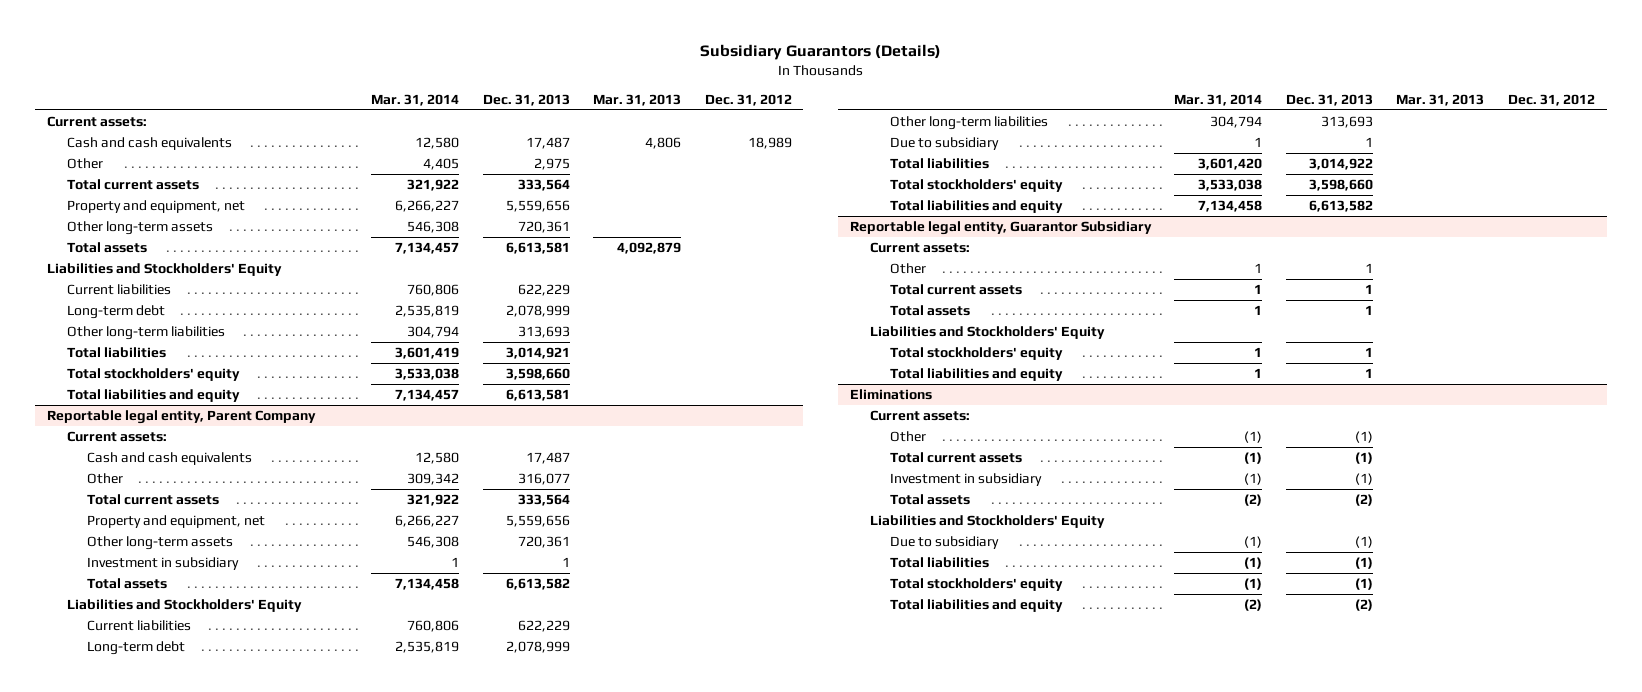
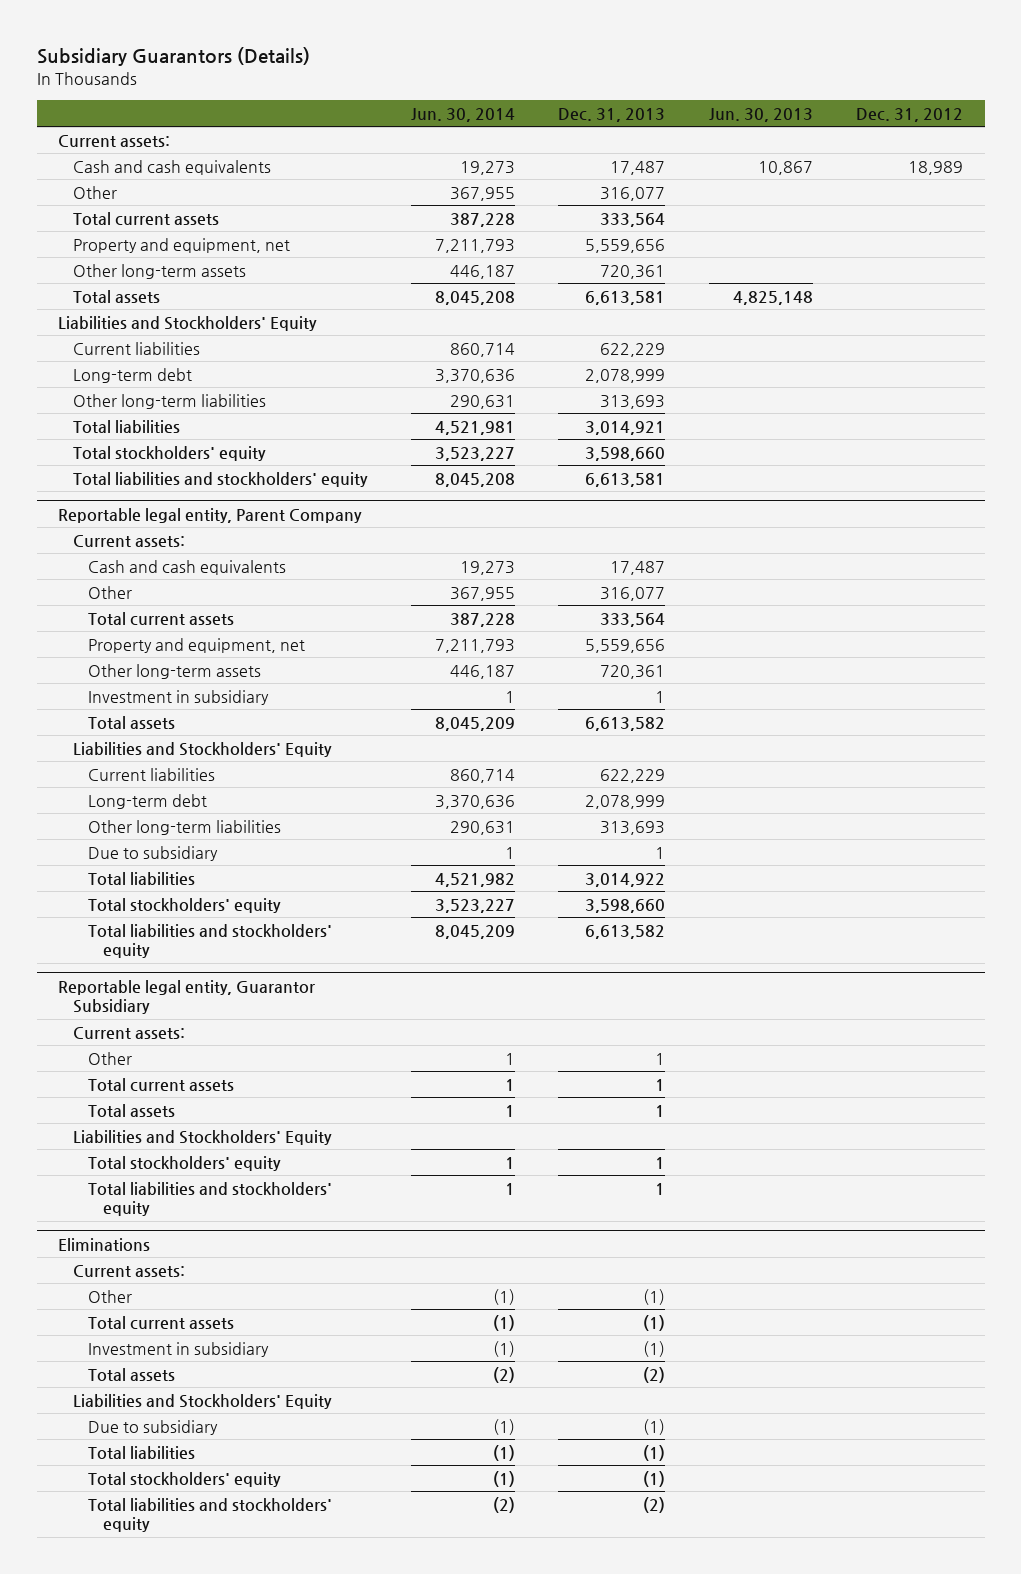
- | Mar. 31, 2014 | Dec. 31, 2013 | Mar. 31, 2013 | Dec. 31, 2012
+ | Jun. 30, 2014 | Dec. 31, 2013 | Jun. 30, 2013 | Dec. 31, 2012
- Other | 4,405 | 2,975 | |
+ Other | 367,955 | 316,077 | |
- Total liabilities and equity | 7,134,457 | 6,613,581 | |
+ Total liabilities and stockholders' equity | 8,045,208 | 6,613,581 | |
@ Reportable legal entity, Parent Company
- Total liabilities and equity | 7,134,458 | 6,613,582 | |
+ Total liabilities and stockholders' equity | 8,045,209 | 6,613,582 | |
@ Reportable legal entity, Guarantor Subsidiary
- Total liabilities and equity | 1 | 1 | |
+ Total liabilities and stockholders' equity | 1 | 1 | |
@ Eliminations
- Total liabilities and equity | (2) | (2) | |
+ Total liabilities and stockholders' equity | (2) | (2) | |

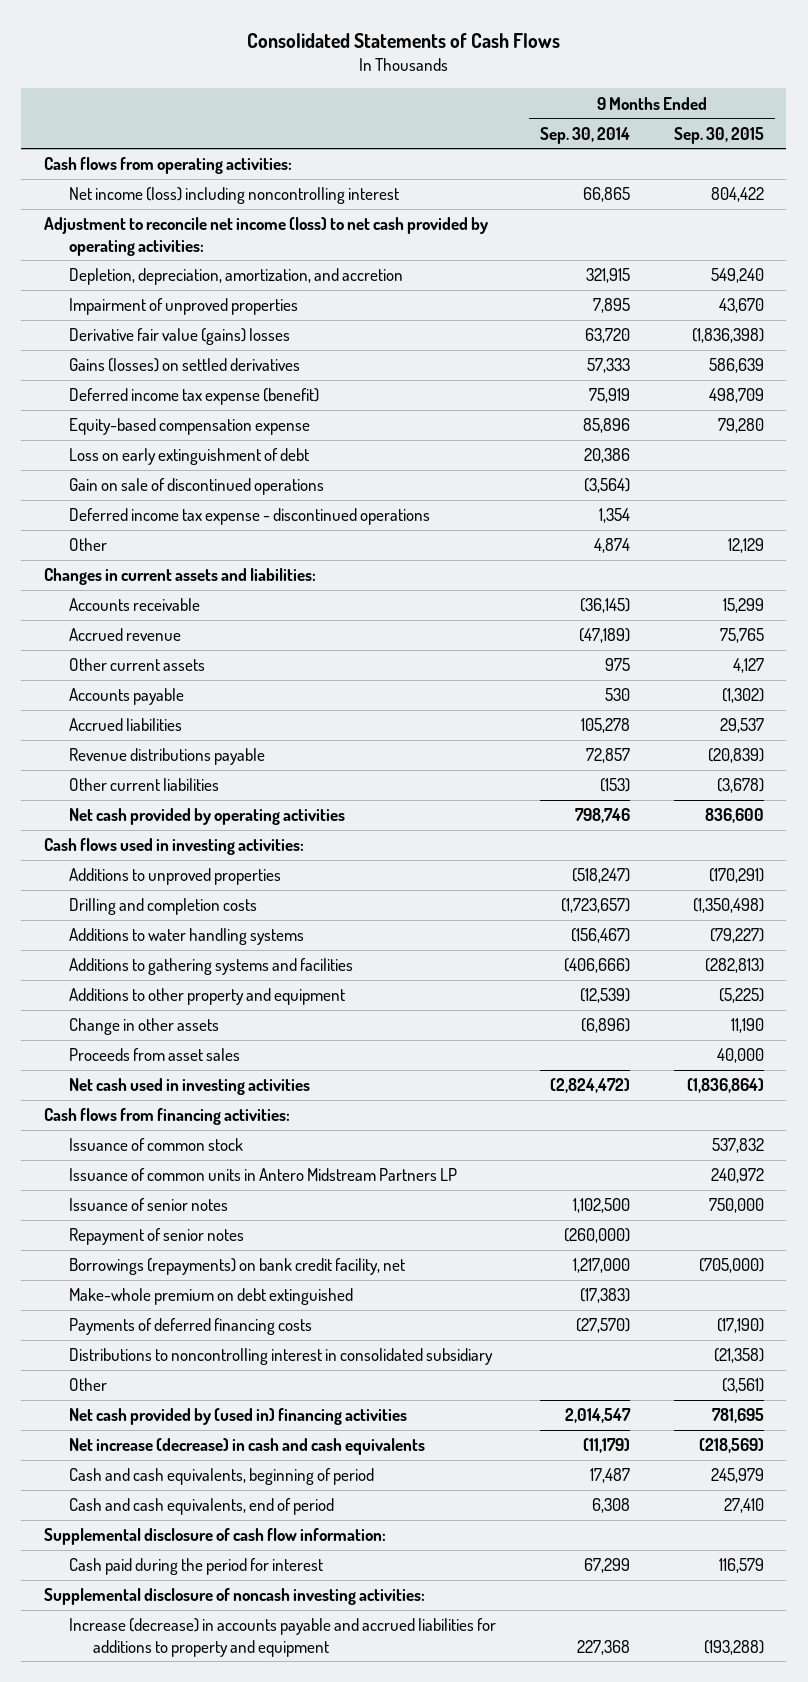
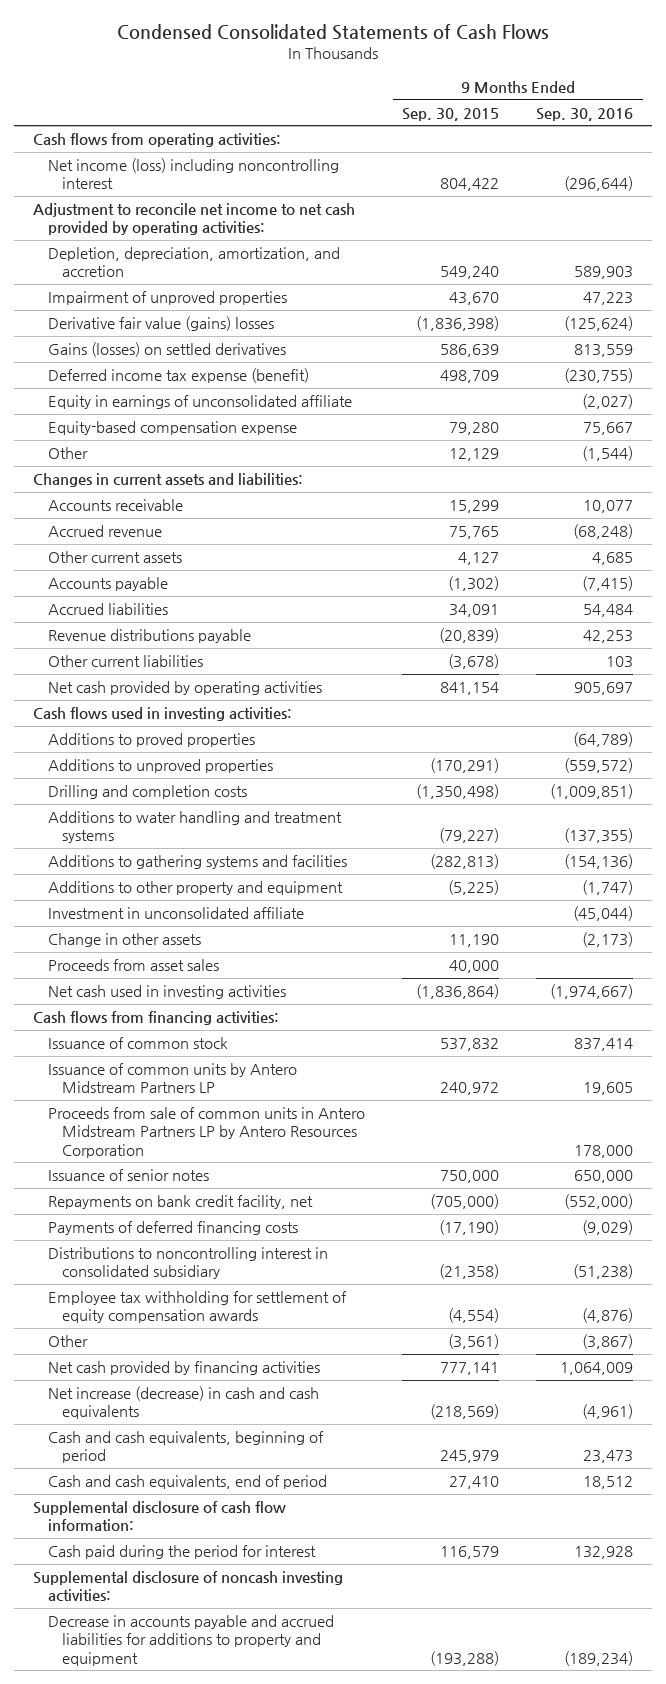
- Consolidated Statements of Cash Flows
+ Condensed Consolidated Statements of Cash Flows
- | 9 Months Ended Sep. 30, 2014 | 9 Months Ended Sep. 30, 2015
+ | 9 Months Ended Sep. 30, 2015 | 9 Months Ended Sep. 30, 2016
- Adjustment to reconcile net income (loss) to net cash provided by operating activities:
+ Adjustment to reconcile net income to net cash provided by operating activities:
+ Equity in earnings of unconsolidated affiliate | | (2,027)
- Loss on early extinguishment of debt | 20,386 |
- Gain on sale of discontinued operations | (3,564) |
- Deferred income tax expense - discontinued operations | 1,354 |
- Accrued liabilities | 105,278 | 29,537
+ Accrued liabilities | 34,091 | 54,484
- Net cash provided by operating activities | 798,746 | 836,600
+ Net cash provided by operating activities | 841,154 | 905,697
+ Additions to proved properties | | (64,789)
- Additions to water handling systems | (156,467) | (79,227)
+ Additions to water handling and treatment systems | (79,227) | (137,355)
+ Investment in unconsolidated affiliate | | (45,044)
- Issuance of common units in Antero Midstream Partners LP | | 240,972
+ Issuance of common units by Antero Midstream Partners LP | 240,972 | 19,605
+ Proceeds from sale of common units in Antero Midstream Partners LP by Antero Resources Corporation | | 178,000
- Repayment of senior notes | (260,000) |
- Borrowings (repayments) on bank credit facility, net | 1,217,000 | (705,000)
- Make-whole premium on debt extinguished | (17,383) |
+ Repayments on bank credit facility, net | (705,000) | (552,000)
+ Employee tax withholding for settlement of equity compensation awards | (4,554) | (4,876)
- Net cash provided by (used in) financing activities | 2,014,547 | 781,695
+ Net cash provided by financing activities | 777,141 | 1,064,009
- Increase (decrease) in accounts payable and accrued liabilities for additions to property and equipment | 227,368 | (193,288)
+ Decrease in accounts payable and accrued liabilities for additions to property and equipment | (193,288) | (189,234)

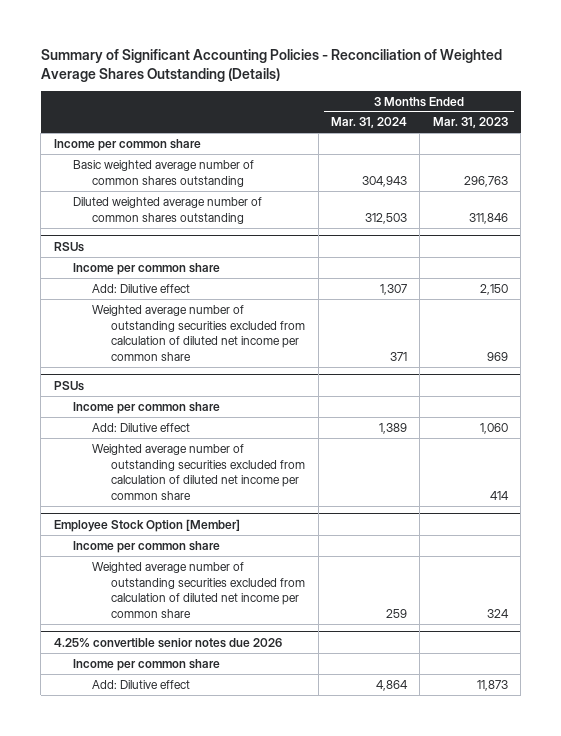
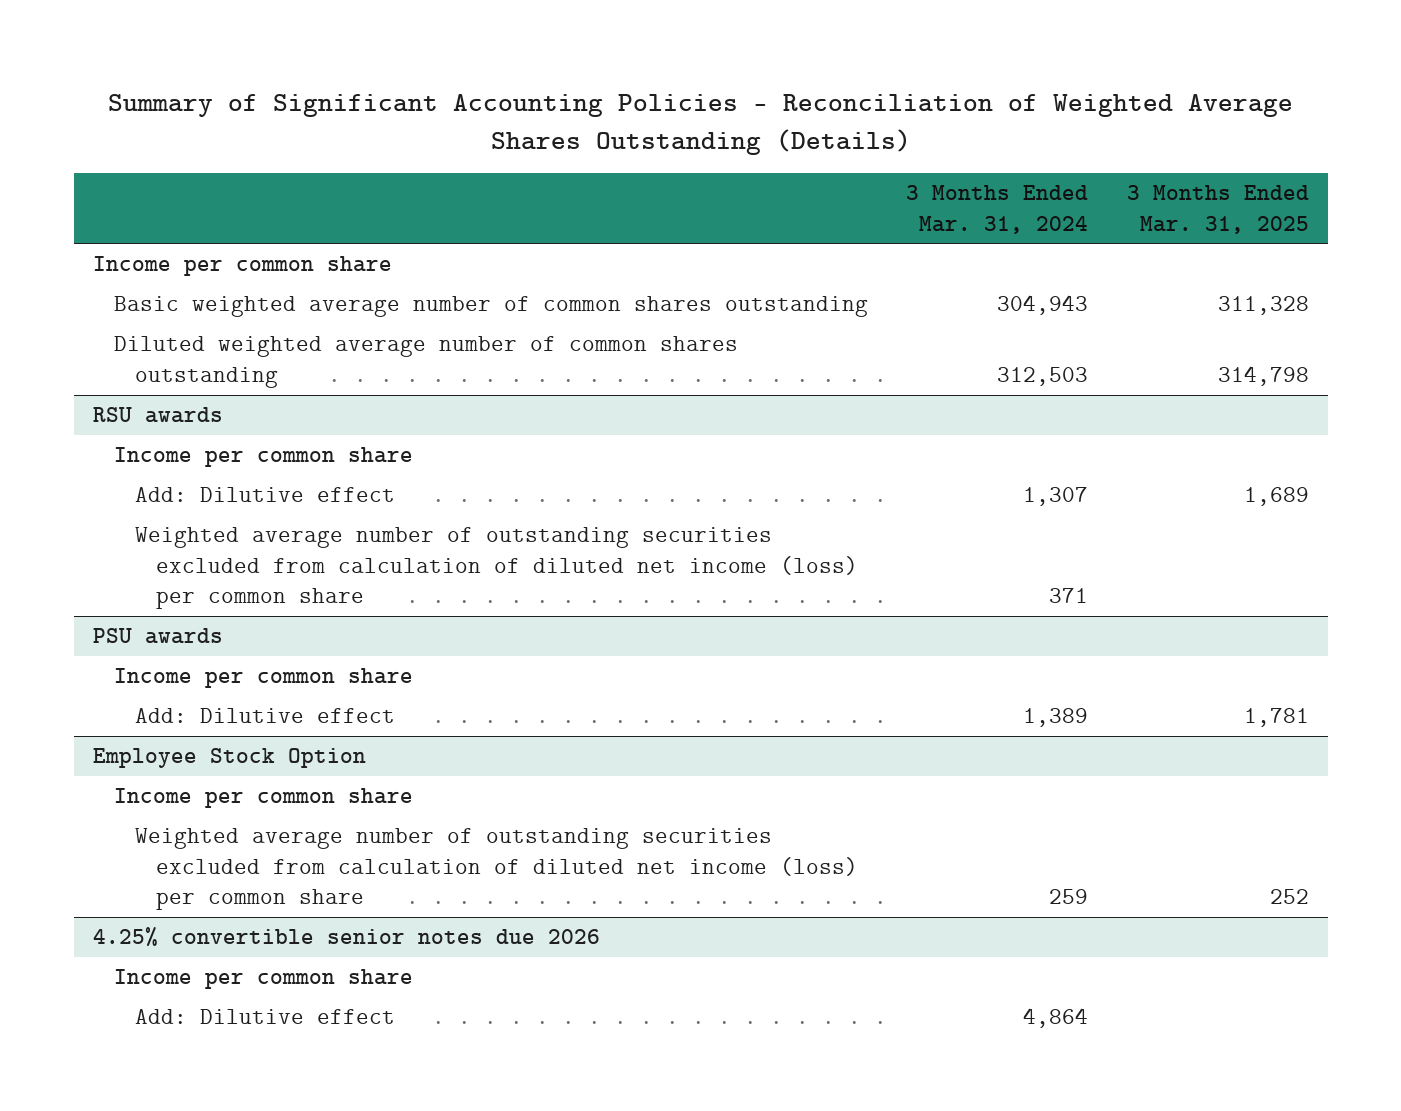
- | 3 Months Ended Mar. 31, 2024 | 3 Months Ended Mar. 31, 2023
+ | 3 Months Ended Mar. 31, 2024 | 3 Months Ended Mar. 31, 2025
- RSUs
+ RSU awards
- Weighted average number of outstanding securities excluded from calculation of diluted net income per common share | 371 | 969
- PSUs
+ Weighted average number of outstanding securities excluded from calculation of diluted net income (loss) per common share | 371 |
+ PSU awards
- Weighted average number of outstanding securities excluded from calculation of diluted net income per common share | | 414
- Employee Stock Option [Member]
+ Employee Stock Option
- Weighted average number of outstanding securities excluded from calculation of diluted net income per common share | 259 | 324
+ Weighted average number of outstanding securities excluded from calculation of diluted net income (loss) per common share | 259 | 252

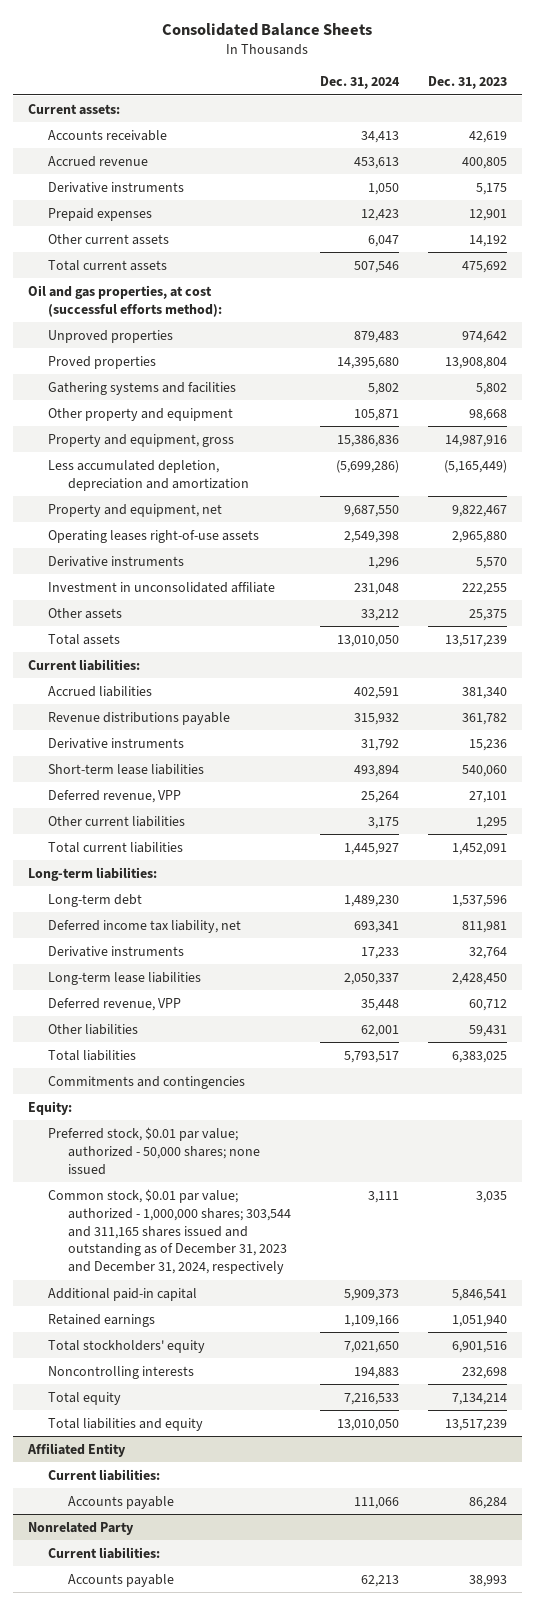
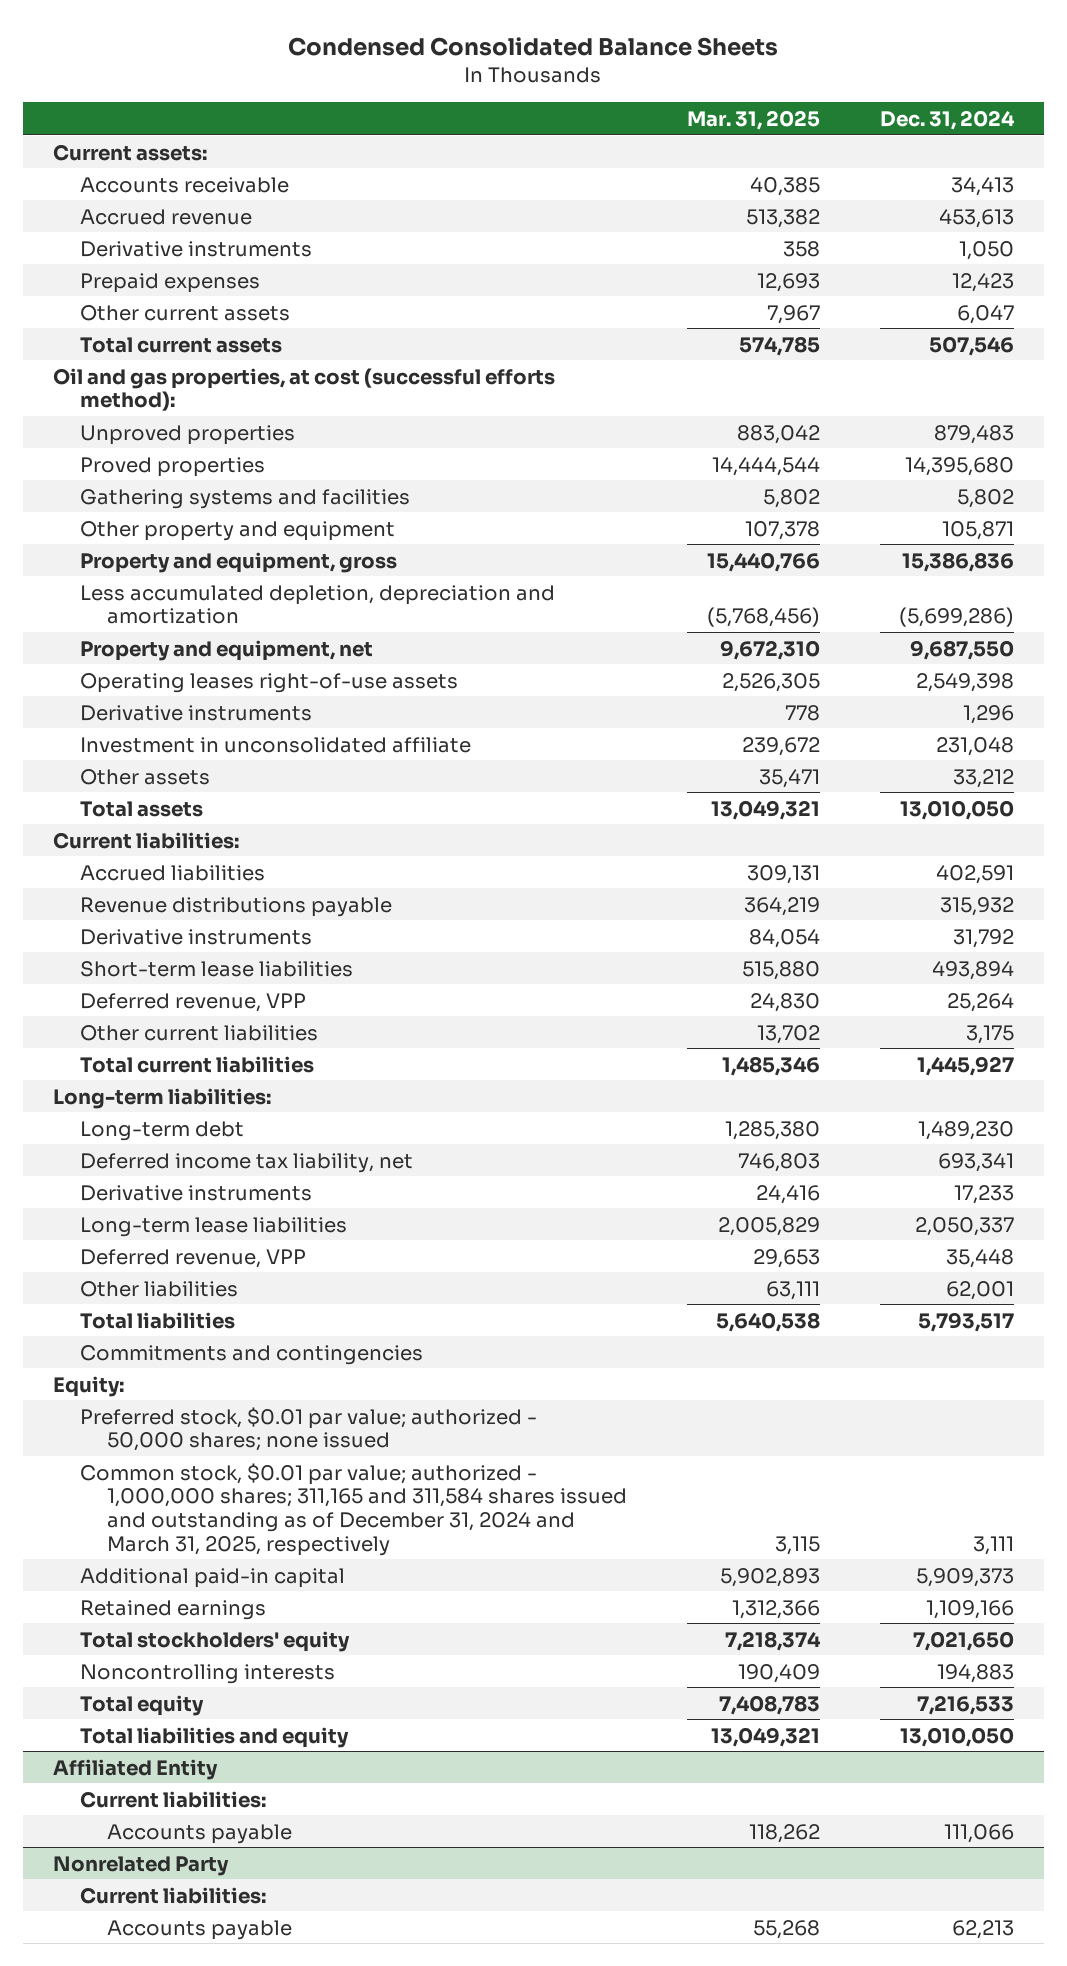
- Consolidated Balance Sheets
+ Condensed Consolidated Balance Sheets
- | Dec. 31, 2024 | Dec. 31, 2023
+ | Mar. 31, 2025 | Dec. 31, 2024
- Common stock, $0.01 par value; authorized - 1,000,000 shares; 303,544 and 311,165 shares issued and outstanding as of December 31, 2023 and December 31, 2024, respectively | 3,111 | 3,035
+ Common stock, $0.01 par value; authorized - 1,000,000 shares; 311,165 and 311,584 shares issued and outstanding as of December 31, 2024 and March 31, 2025, respectively | 3,115 | 3,111

